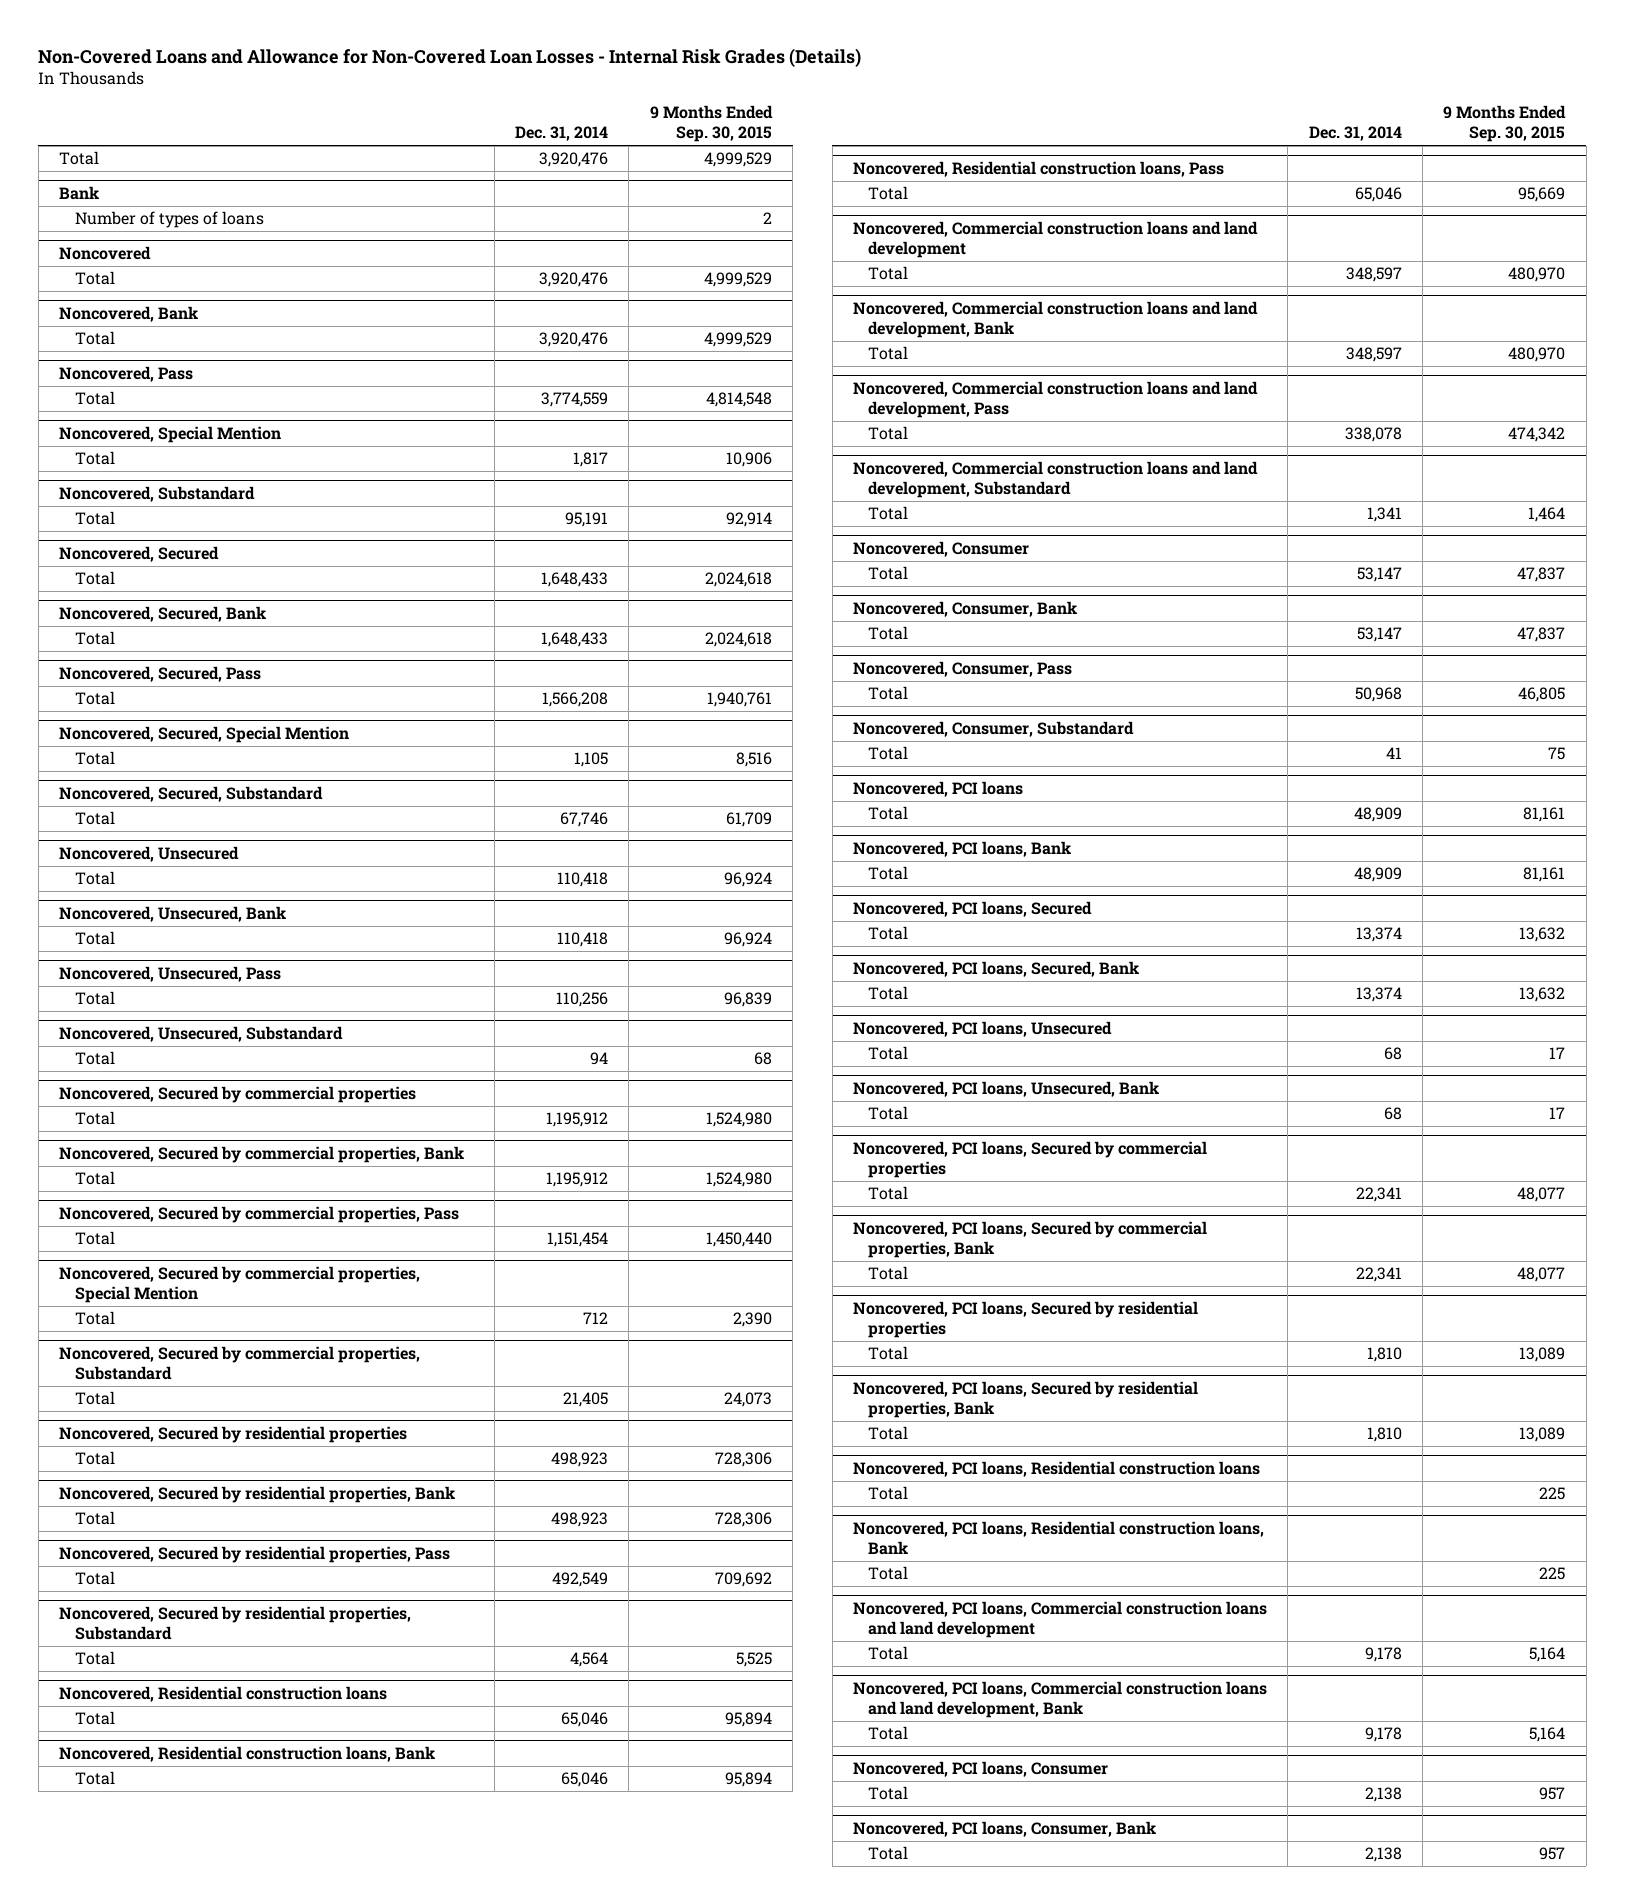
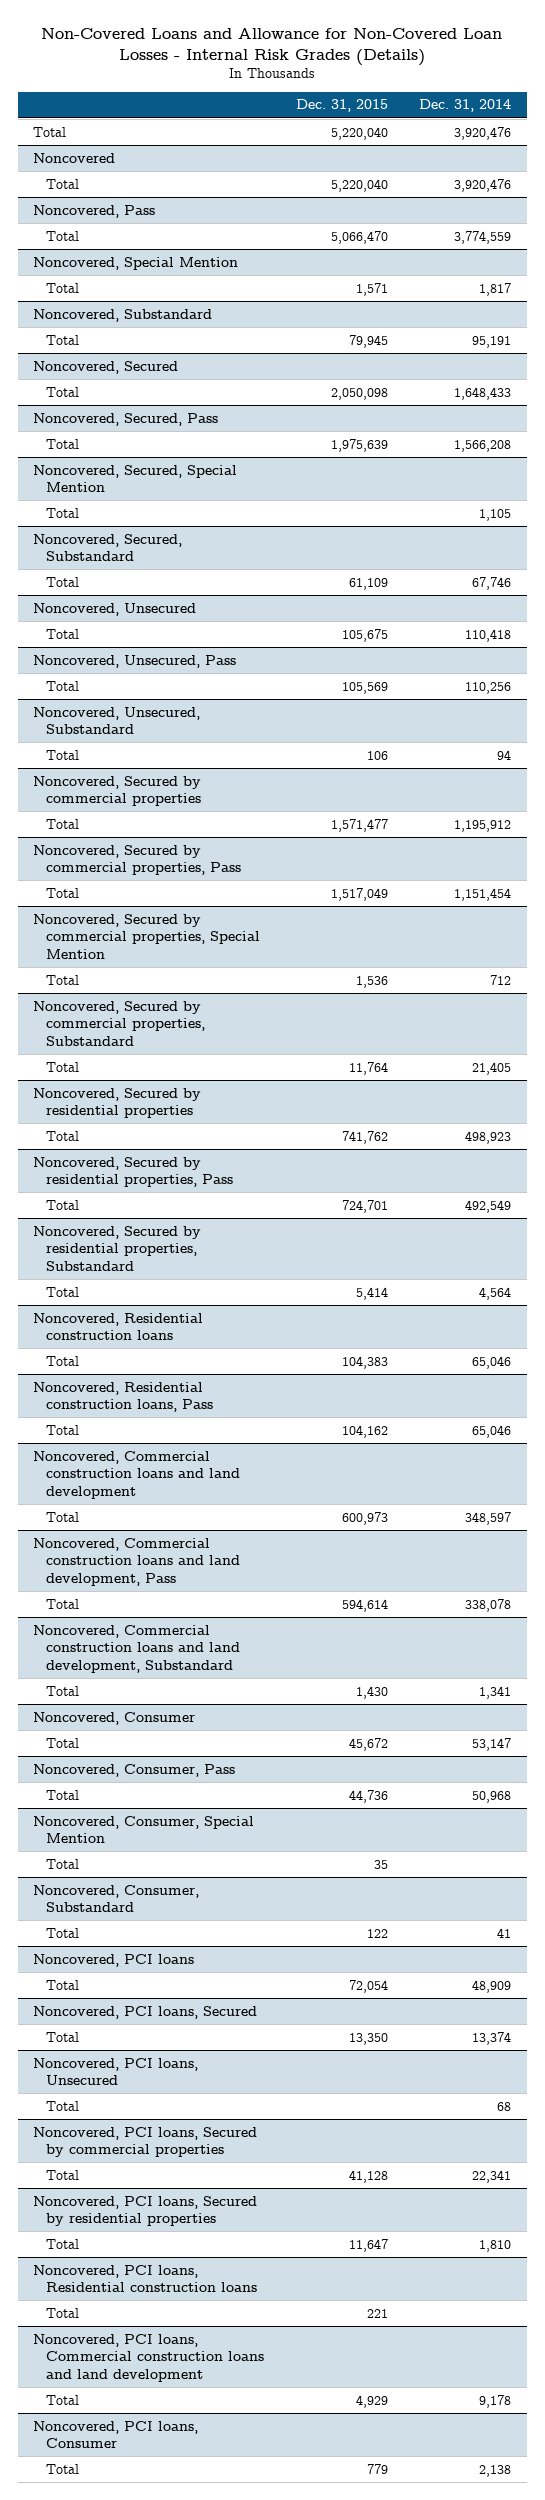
- | Dec. 31, 2014 | 9 Months Ended Sep. 30, 2015
+ | Dec. 31, 2015 | Dec. 31, 2014
- Bank
- Number of types of loans | | 2
- Noncovered, Bank
- Total | 3,920,476 | 4,999,529
- Noncovered, Secured, Bank
- Total | 1,648,433 | 2,024,618
- Noncovered, Unsecured, Bank
- Total | 110,418 | 96,924
- Noncovered, Secured by commercial properties, Bank
- Total | 1,195,912 | 1,524,980
- Noncovered, Secured by residential properties, Bank
- Total | 498,923 | 728,306
- Noncovered, Residential construction loans, Bank
- Total | 65,046 | 95,894
- Noncovered, Commercial construction loans and land development, Bank
- Total | 348,597 | 480,970
- Noncovered, Consumer, Bank
- Total | 53,147 | 47,837
+ Noncovered, Consumer, Special Mention
+ Total | 35 |
- Noncovered, PCI loans, Bank
- Total | 48,909 | 81,161
- Noncovered, PCI loans, Secured, Bank
- Total | 13,374 | 13,632
- Noncovered, PCI loans, Unsecured, Bank
- Total | 68 | 17
- Noncovered, PCI loans, Secured by commercial properties, Bank
- Total | 22,341 | 48,077
- Noncovered, PCI loans, Secured by residential properties, Bank
- Total | 1,810 | 13,089
- Noncovered, PCI loans, Residential construction loans, Bank
- Total | | 225
- Noncovered, PCI loans, Commercial construction loans and land development, Bank
- Total | 9,178 | 5,164
- Noncovered, PCI loans, Consumer, Bank
- Total | 2,138 | 957

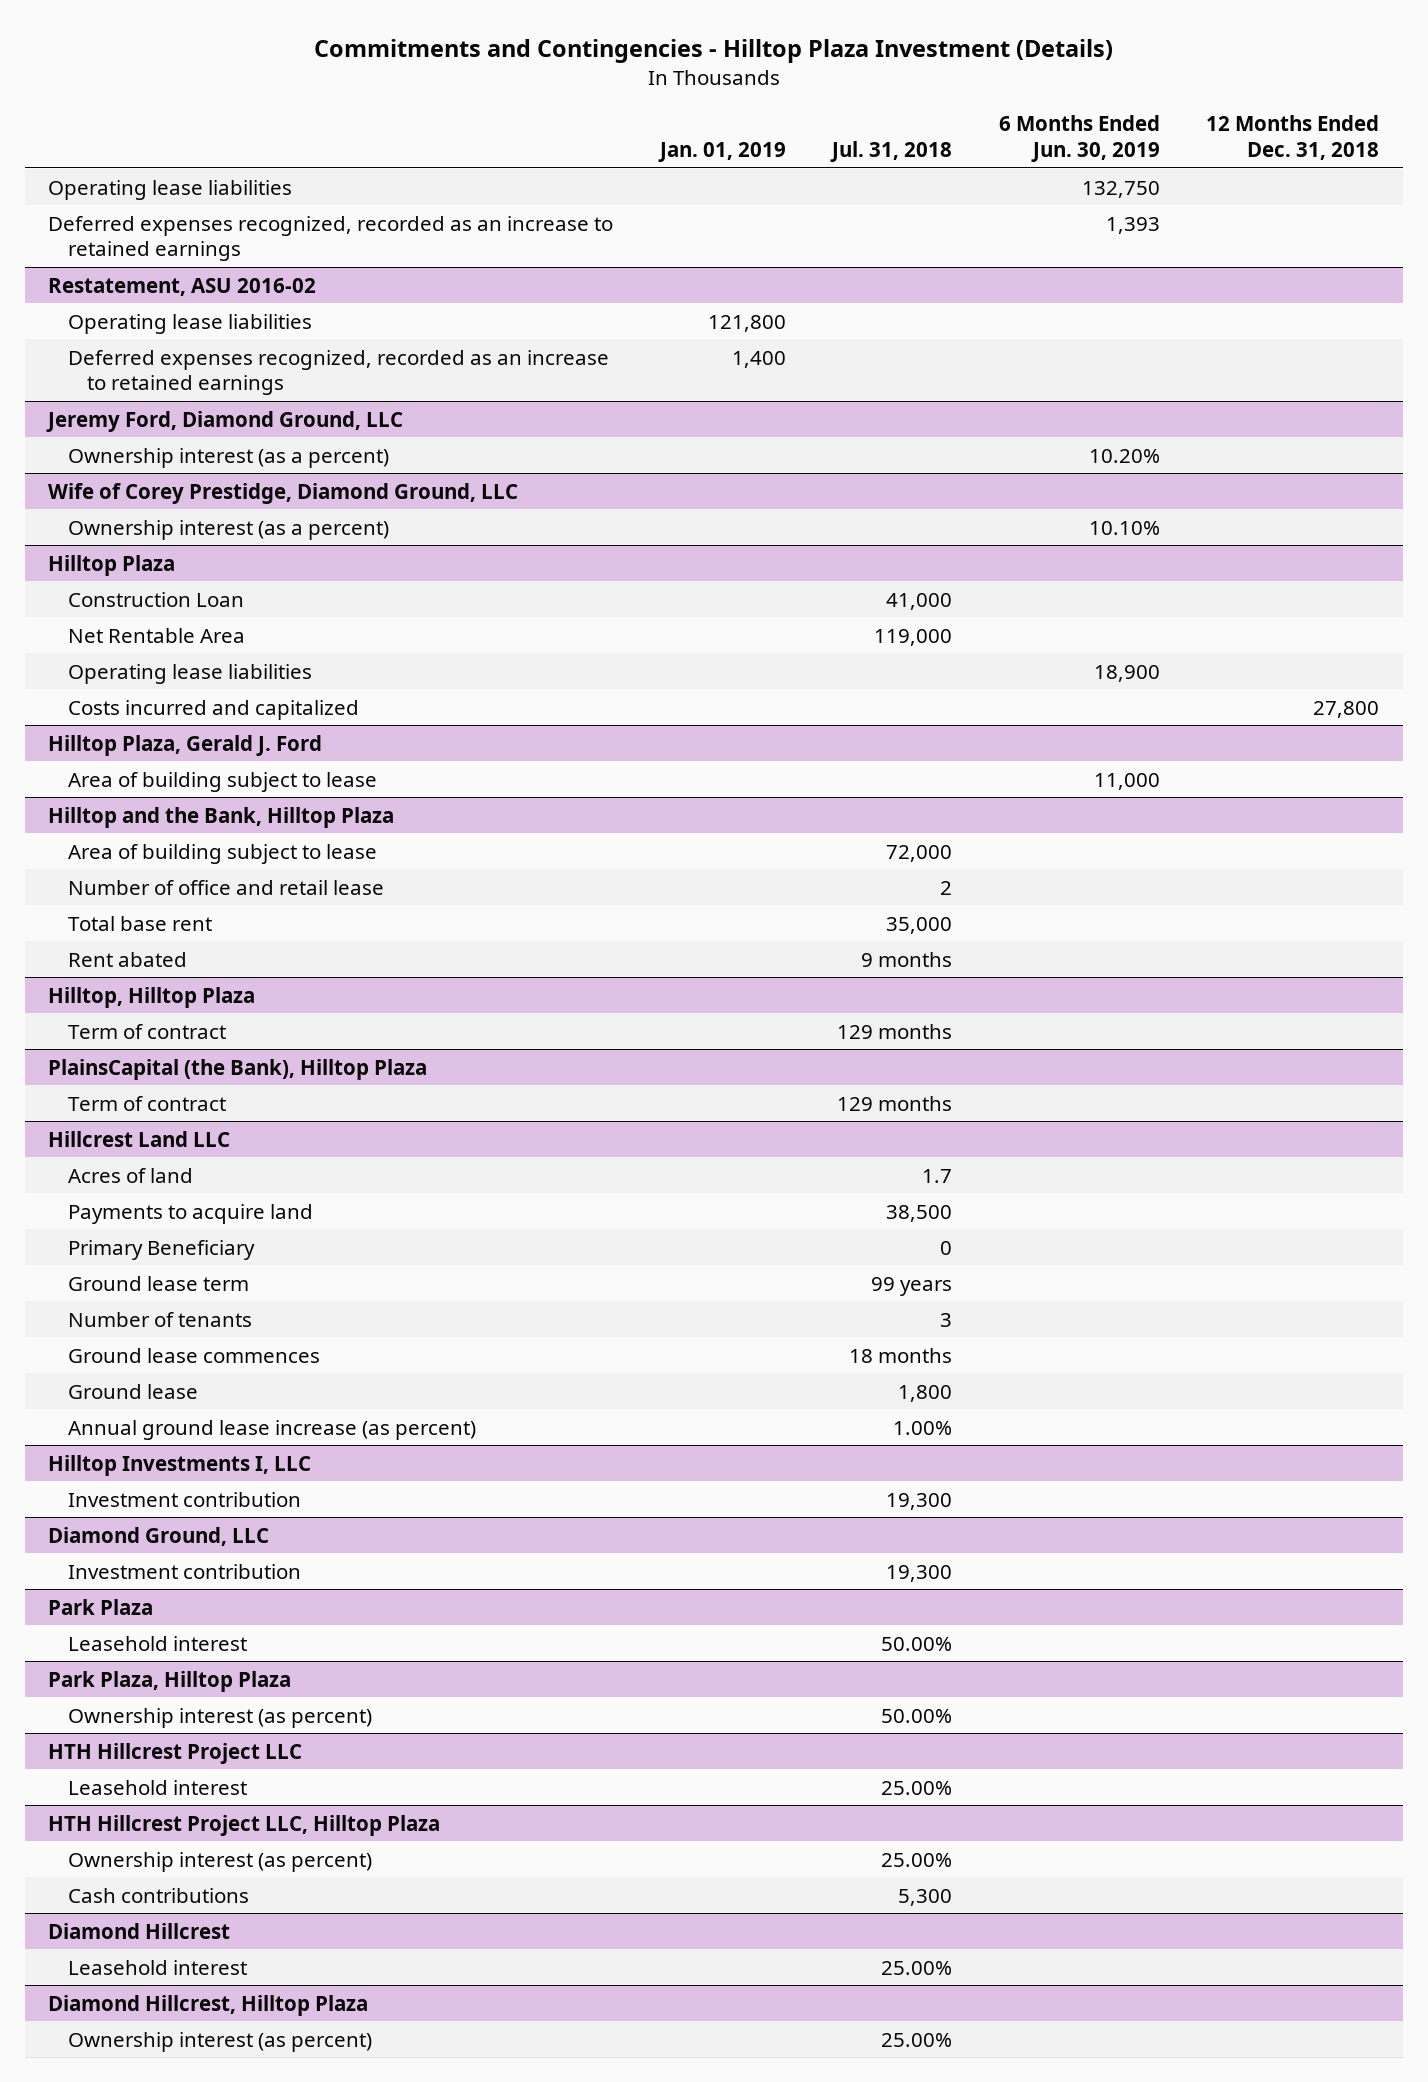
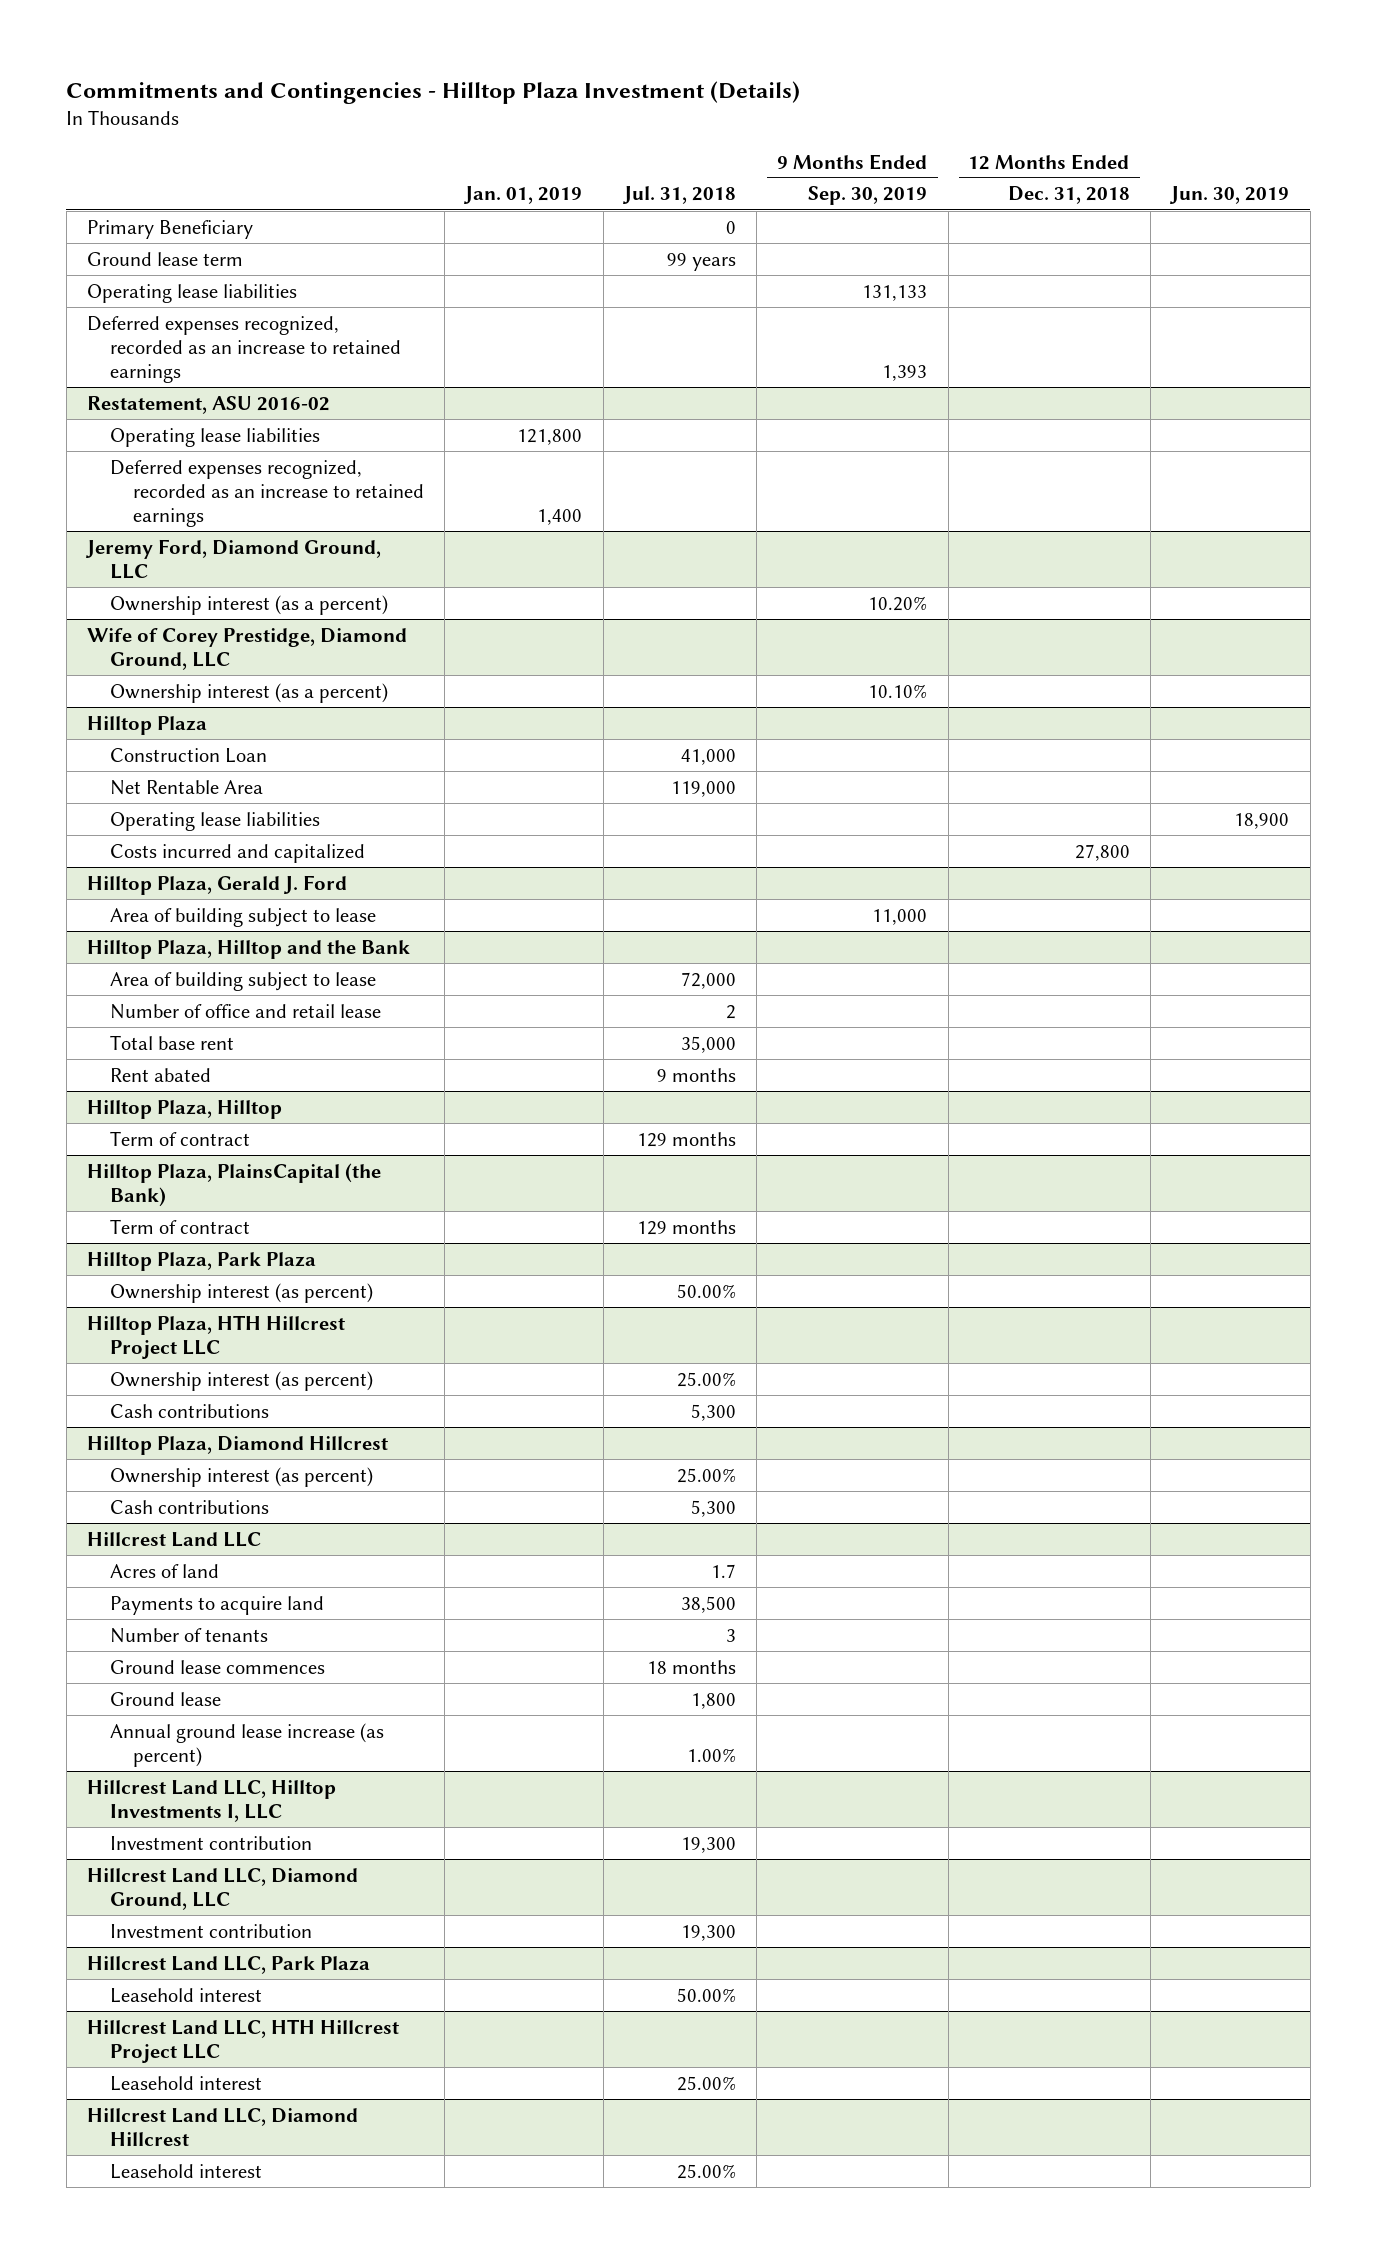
- | Jan. 01, 2019 | Jul. 31, 2018 | 6 Months Ended Jun. 30, 2019 | 12 Months Ended Dec. 31, 2018
+ | Jan. 01, 2019 | Jul. 31, 2018 | 9 Months Ended Sep. 30, 2019 | 12 Months Ended Dec. 31, 2018 | Jun. 30, 2019
+ Primary Beneficiary | | 0 | | |
+ Ground lease term | | 99 years | | |
- Hilltop and the Bank, Hilltop Plaza
+ Hilltop Plaza, Hilltop and the Bank
- Hilltop, Hilltop Plaza
+ Hilltop Plaza, Hilltop
- PlainsCapital (the Bank), Hilltop Plaza
+ Hilltop Plaza, PlainsCapital (the Bank)
+ Hilltop Plaza, Park Plaza
+ Ownership interest (as percent) | | 50.00% | | |
+ Hilltop Plaza, HTH Hillcrest Project LLC
+ Ownership interest (as percent) | | 25.00% | | |
+ Cash contributions | | 5,300 | | |
+ Hilltop Plaza, Diamond Hillcrest
+ Ownership interest (as percent) | | 25.00% | | |
+ Cash contributions | | 5,300 | | |
@ Hillcrest Land LLC
- Primary Beneficiary | | 0 | |
- Ground lease term | | 99 years | |
- Hilltop Investments I, LLC
+ Hillcrest Land LLC, Hilltop Investments I, LLC
- Diamond Ground, LLC
+ Hillcrest Land LLC, Diamond Ground, LLC
- Park Plaza
+ Hillcrest Land LLC, Park Plaza
- Park Plaza, Hilltop Plaza
- Ownership interest (as percent) | | 50.00% | |
- HTH Hillcrest Project LLC
+ Hillcrest Land LLC, HTH Hillcrest Project LLC
- HTH Hillcrest Project LLC, Hilltop Plaza
- Ownership interest (as percent) | | 25.00% | |
- Cash contributions | | 5,300 | |
- Diamond Hillcrest
+ Hillcrest Land LLC, Diamond Hillcrest
- Diamond Hillcrest, Hilltop Plaza
- Ownership interest (as percent) | | 25.00% | |

